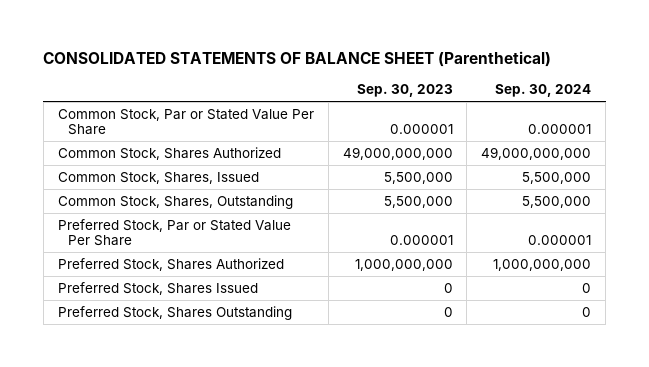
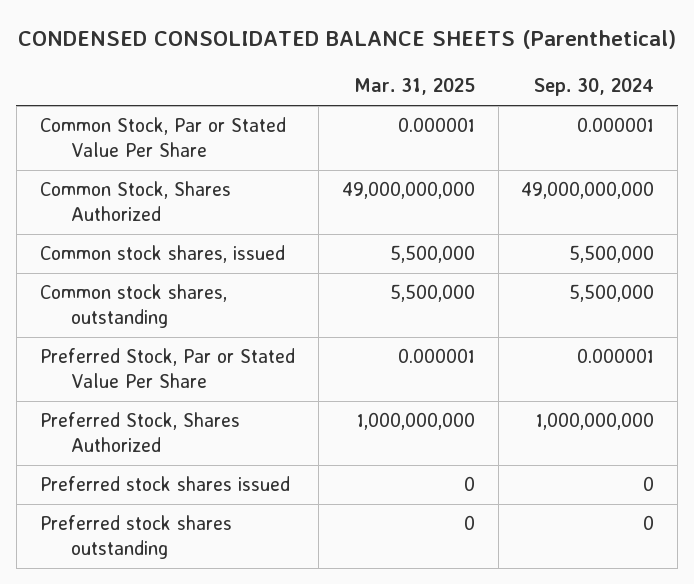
- CONSOLIDATED STATEMENTS OF BALANCE SHEET (Parenthetical)
+ CONDENSED CONSOLIDATED BALANCE SHEETS (Parenthetical)
- | Sep. 30, 2023 | Sep. 30, 2024
+ | Mar. 31, 2025 | Sep. 30, 2024
- Common Stock, Shares, Issued | 5,500,000 | 5,500,000
- Common Stock, Shares, Outstanding | 5,500,000 | 5,500,000
+ Common stock shares, issued | 5,500,000 | 5,500,000
+ Common stock shares, outstanding | 5,500,000 | 5,500,000
- Preferred Stock, Shares Issued | 0 | 0
- Preferred Stock, Shares Outstanding | 0 | 0
+ Preferred stock shares issued | 0 | 0
+ Preferred stock shares outstanding | 0 | 0

